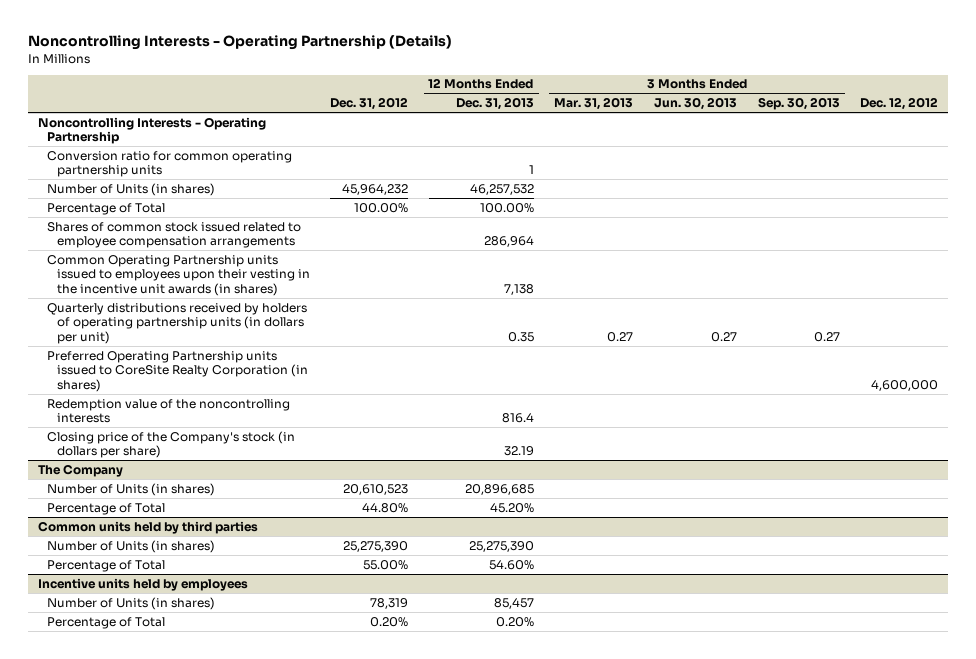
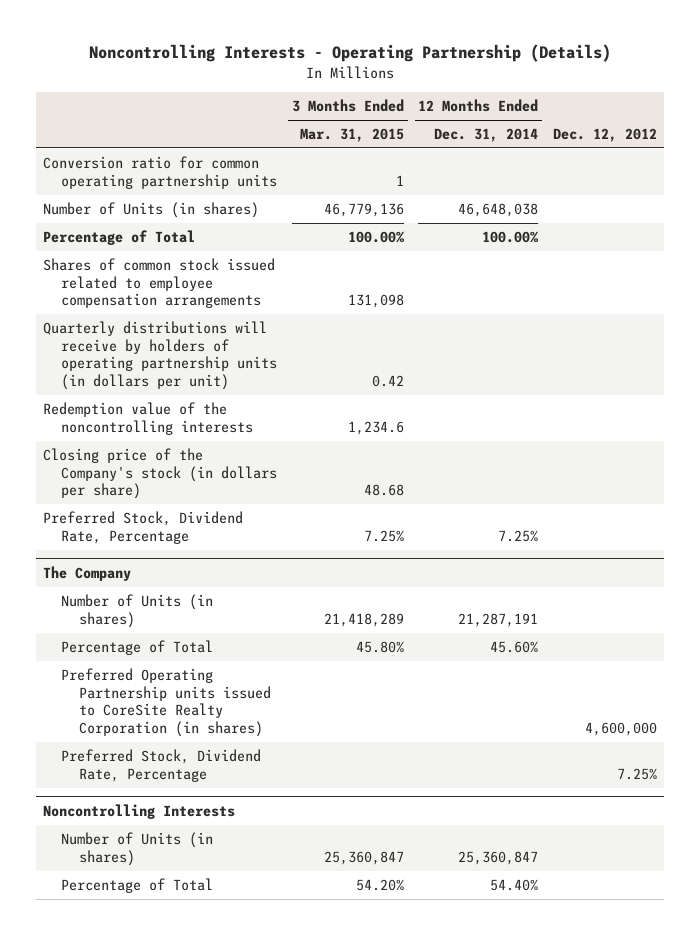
- | Dec. 31, 2012 | 12 Months Ended Dec. 31, 2013 | 3 Months Ended Mar. 31, 2013 | 3 Months Ended Jun. 30, 2013 | 3 Months Ended Sep. 30, 2013 | Dec. 12, 2012
+ | 3 Months Ended Mar. 31, 2015 | 12 Months Ended Dec. 31, 2014 | Dec. 12, 2012
- Noncontrolling Interests - Operating Partnership
- Common Operating Partnership units issued to employees upon their vesting in the incentive unit awards (in shares) | | 7,138 | | | |
- Quarterly distributions received by holders of operating partnership units (in dollars per unit) | | 0.35 | 0.27 | 0.27 | 0.27 |
- Preferred Operating Partnership units issued to CoreSite Realty Corporation (in shares) | | | | | | 4,600,000
+ Quarterly distributions will receive by holders of operating partnership units (in dollars per unit) | 0.42 | |
+ Preferred Stock, Dividend Rate, Percentage | 7.25% | 7.25% |
- Common units held by third parties
- Number of Units (in shares) | 25,275,390 | 25,275,390 | | | |
- Percentage of Total | 55.00% | 54.60% | | | |
- Incentive units held by employees
- Number of Units (in shares) | 78,319 | 85,457 | | | |
- Percentage of Total | 0.20% | 0.20% | | | |
@ The Company
+ Preferred Operating Partnership units issued to CoreSite Realty Corporation (in shares) | | | 4,600,000
+ Preferred Stock, Dividend Rate, Percentage | | | 7.25%
+ Noncontrolling Interests
+ Number of Units (in shares) | 25,360,847 | 25,360,847 |
+ Percentage of Total | 54.20% | 54.40% |

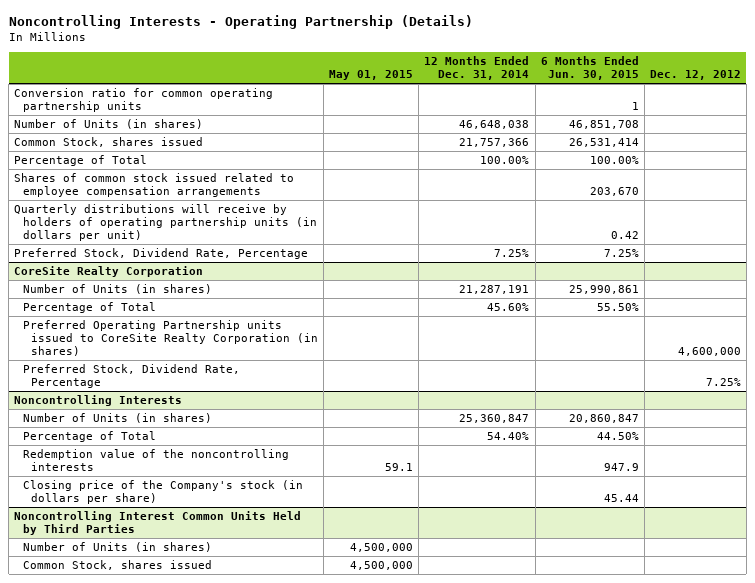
- | 3 Months Ended Mar. 31, 2015 | 12 Months Ended Dec. 31, 2014 | Dec. 12, 2012
+ | May 01, 2015 | 12 Months Ended Dec. 31, 2014 | 6 Months Ended Jun. 30, 2015 | Dec. 12, 2012
+ Common Stock, shares issued | | 21,757,366 | 26,531,414 |
- Redemption value of the noncontrolling interests | 1,234.6 | |
- Closing price of the Company's stock (in dollars per share) | 48.68 | |
- The Company
+ CoreSite Realty Corporation
@ Noncontrolling Interests
+ Redemption value of the noncontrolling interests | 59.1 | | 947.9 |
+ Closing price of the Company's stock (in dollars per share) | | | 45.44 |
+ Noncontrolling Interest Common Units Held by Third Parties
+ Number of Units (in shares) | 4,500,000 | | |
+ Common Stock, shares issued | 4,500,000 | | |

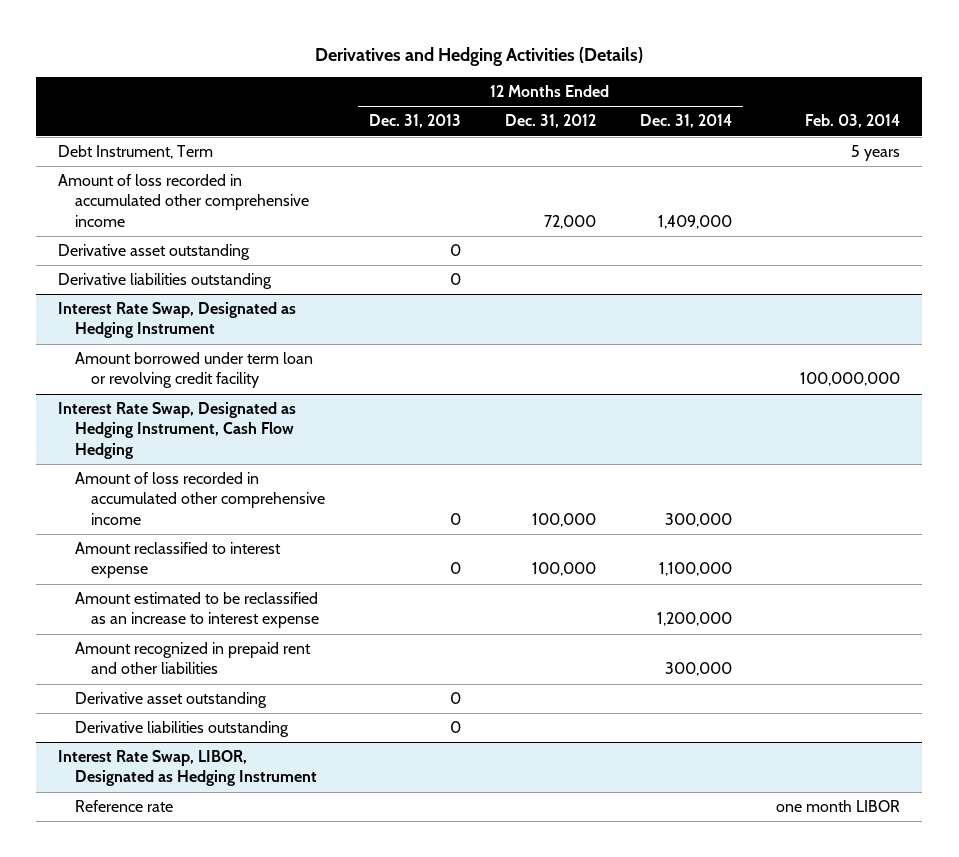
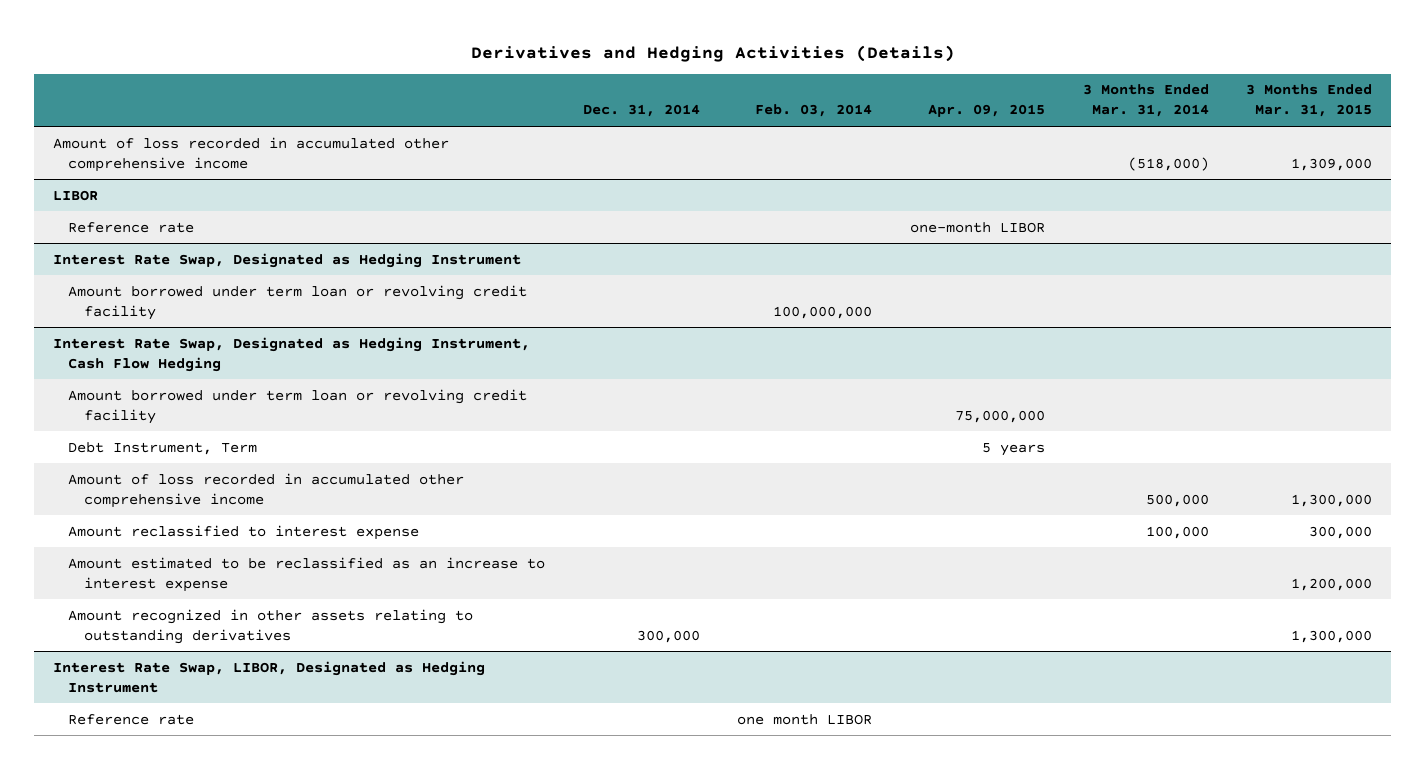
- | 12 Months Ended Dec. 31, 2013 | 12 Months Ended Dec. 31, 2012 | 12 Months Ended Dec. 31, 2014 | Feb. 03, 2014
+ | Dec. 31, 2014 | Feb. 03, 2014 | Apr. 09, 2015 | 3 Months Ended Mar. 31, 2014 | 3 Months Ended Mar. 31, 2015
- Debt Instrument, Term | | | | 5 years
- Derivative asset outstanding | 0 | | |
- Derivative liabilities outstanding | 0 | | |
+ LIBOR
+ Reference rate | | | one-month LIBOR | |
@ Interest Rate Swap, Designated as Hedging Instrument, Cash Flow Hedging
+ Amount borrowed under term loan or revolving credit facility | | | 75,000,000 | |
+ Debt Instrument, Term | | | 5 years | |
- Amount recognized in prepaid rent and other liabilities | | | 300,000 |
- Derivative asset outstanding | 0 | | |
- Derivative liabilities outstanding | 0 | | |
+ Amount recognized in other assets relating to outstanding derivatives | 300,000 | | | | 1,300,000

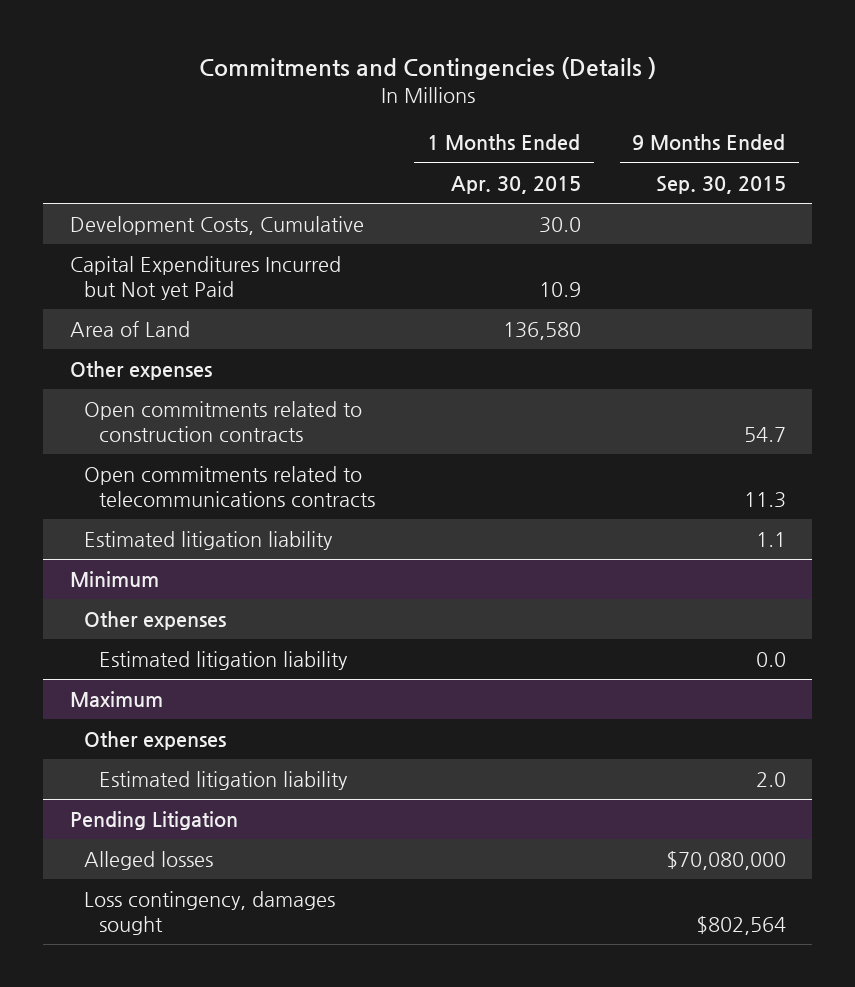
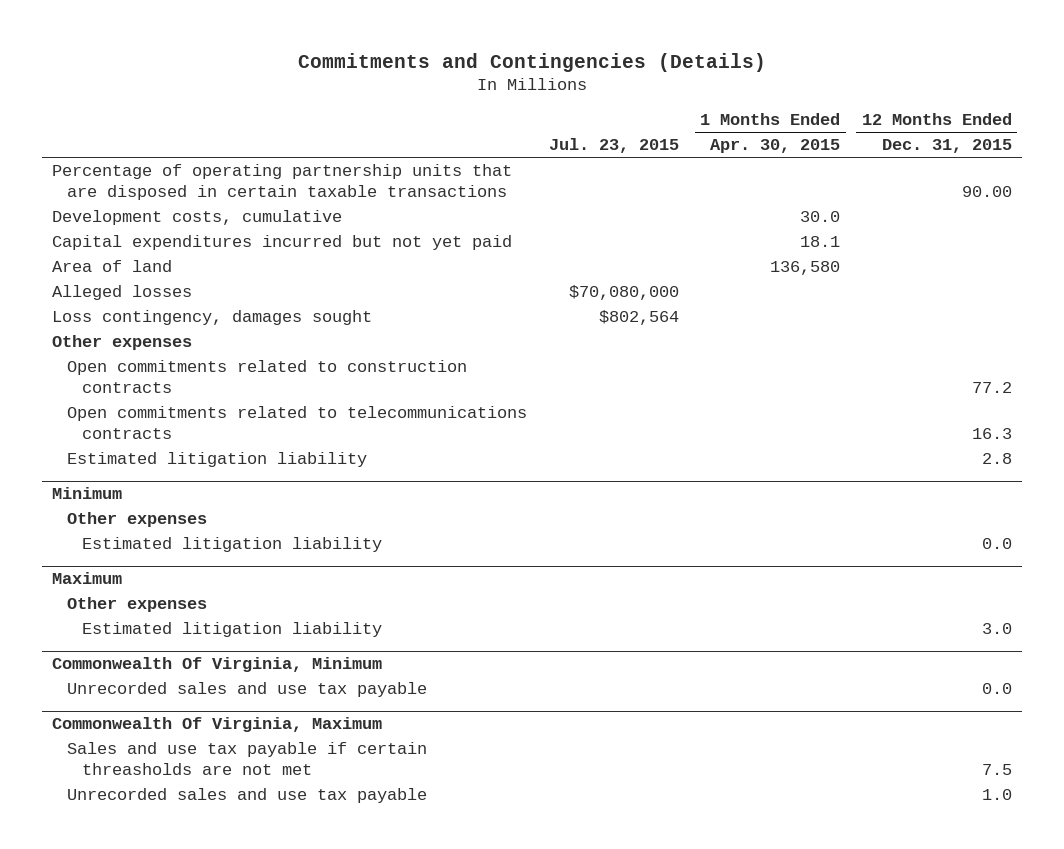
- Commitments and Contingencies (Details )
+ Commitments and Contingencies (Details)
- | 1 Months Ended Apr. 30, 2015 | 9 Months Ended Sep. 30, 2015
+ | Jul. 23, 2015 | 1 Months Ended Apr. 30, 2015 | 12 Months Ended Dec. 31, 2015
- Development Costs, Cumulative | 30.0 |
- Capital Expenditures Incurred but Not yet Paid | 10.9 |
- Area of Land | 136,580 |
+ Percentage of operating partnership units that are disposed in certain taxable transactions | | | 90.00
+ Development costs, cumulative | | 30.0 |
+ Capital expenditures incurred but not yet paid | | 18.1 |
+ Area of land | | 136,580 |
+ Alleged losses | $70,080,000 | |
+ Loss contingency, damages sought | $802,564 | |
- Pending Litigation
- Alleged losses | | $70,080,000
- Loss contingency, damages sought | | $802,564
+ Commonwealth Of Virginia, Minimum
+ Unrecorded sales and use tax payable | | | 0.0
+ Commonwealth Of Virginia, Maximum
+ Sales and use tax payable if certain threasholds are not met | | | 7.5
+ Unrecorded sales and use tax payable | | | 1.0

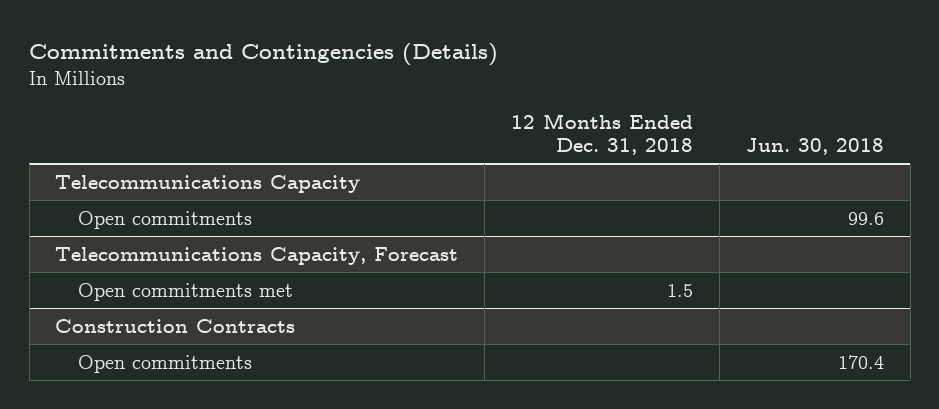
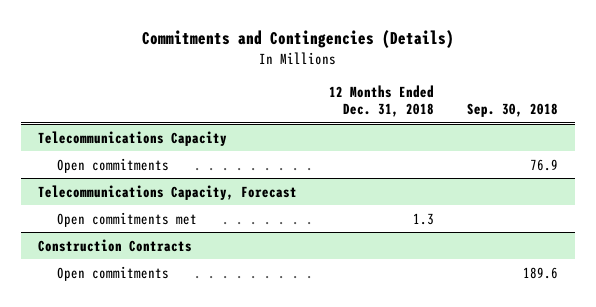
- | 12 Months Ended Dec. 31, 2018 | Jun. 30, 2018
+ | 12 Months Ended Dec. 31, 2018 | Sep. 30, 2018
@ Telecommunications Capacity, Forecast
- Open commitments met | 1.5 |
+ Open commitments met | 1.3 |

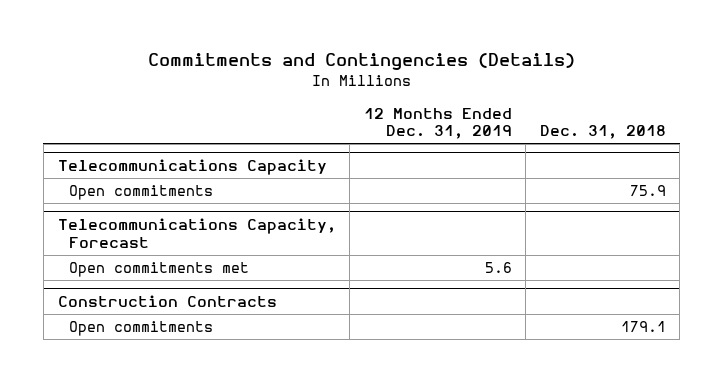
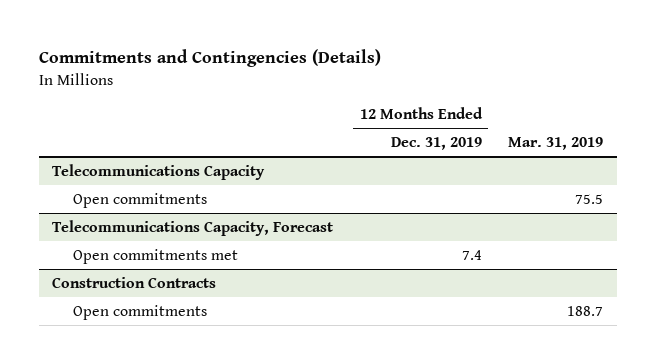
- | 12 Months Ended Dec. 31, 2019 | Dec. 31, 2018
+ | 12 Months Ended Dec. 31, 2019 | Mar. 31, 2019
@ Telecommunications Capacity, Forecast
- Open commitments met | 5.6 |
+ Open commitments met | 7.4 |

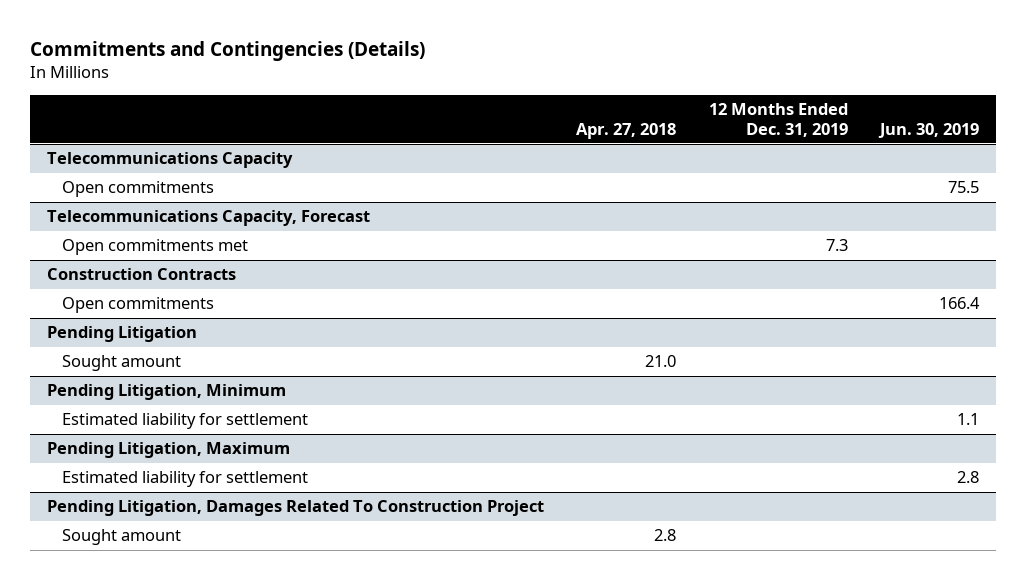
- | 12 Months Ended Dec. 31, 2019 | Mar. 31, 2019
+ | Apr. 27, 2018 | 12 Months Ended Dec. 31, 2019 | Jun. 30, 2019
@ Telecommunications Capacity, Forecast
- Open commitments met | 7.4 |
+ Open commitments met | | 7.3 |
+ Pending Litigation
+ Sought amount | 21.0 | |
+ Pending Litigation, Minimum
+ Estimated liability for settlement | | | 1.1
+ Pending Litigation, Maximum
+ Estimated liability for settlement | | | 2.8
+ Pending Litigation, Damages Related To Construction Project
+ Sought amount | 2.8 | |

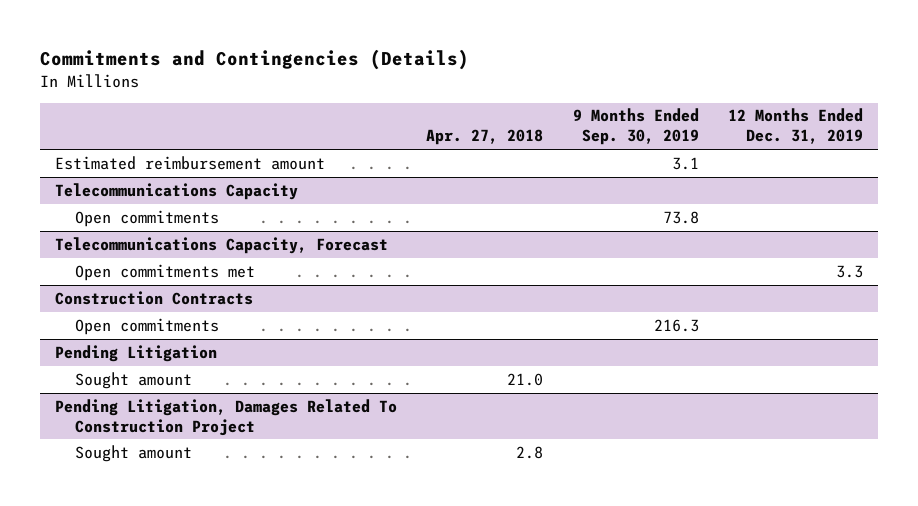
- | Apr. 27, 2018 | 12 Months Ended Dec. 31, 2019 | Jun. 30, 2019
+ | Apr. 27, 2018 | 9 Months Ended Sep. 30, 2019 | 12 Months Ended Dec. 31, 2019
+ Estimated reimbursement amount | | 3.1 |
@ Telecommunications Capacity, Forecast
- Open commitments met | | 7.3 |
+ Open commitments met | | | 3.3
- Pending Litigation, Minimum
- Estimated liability for settlement | | | 1.1
- Pending Litigation, Maximum
- Estimated liability for settlement | | | 2.8

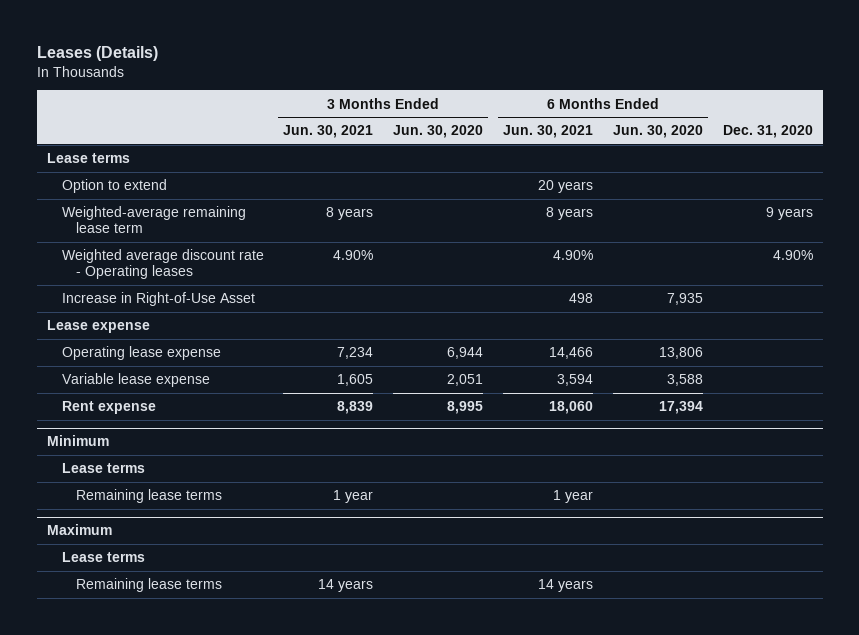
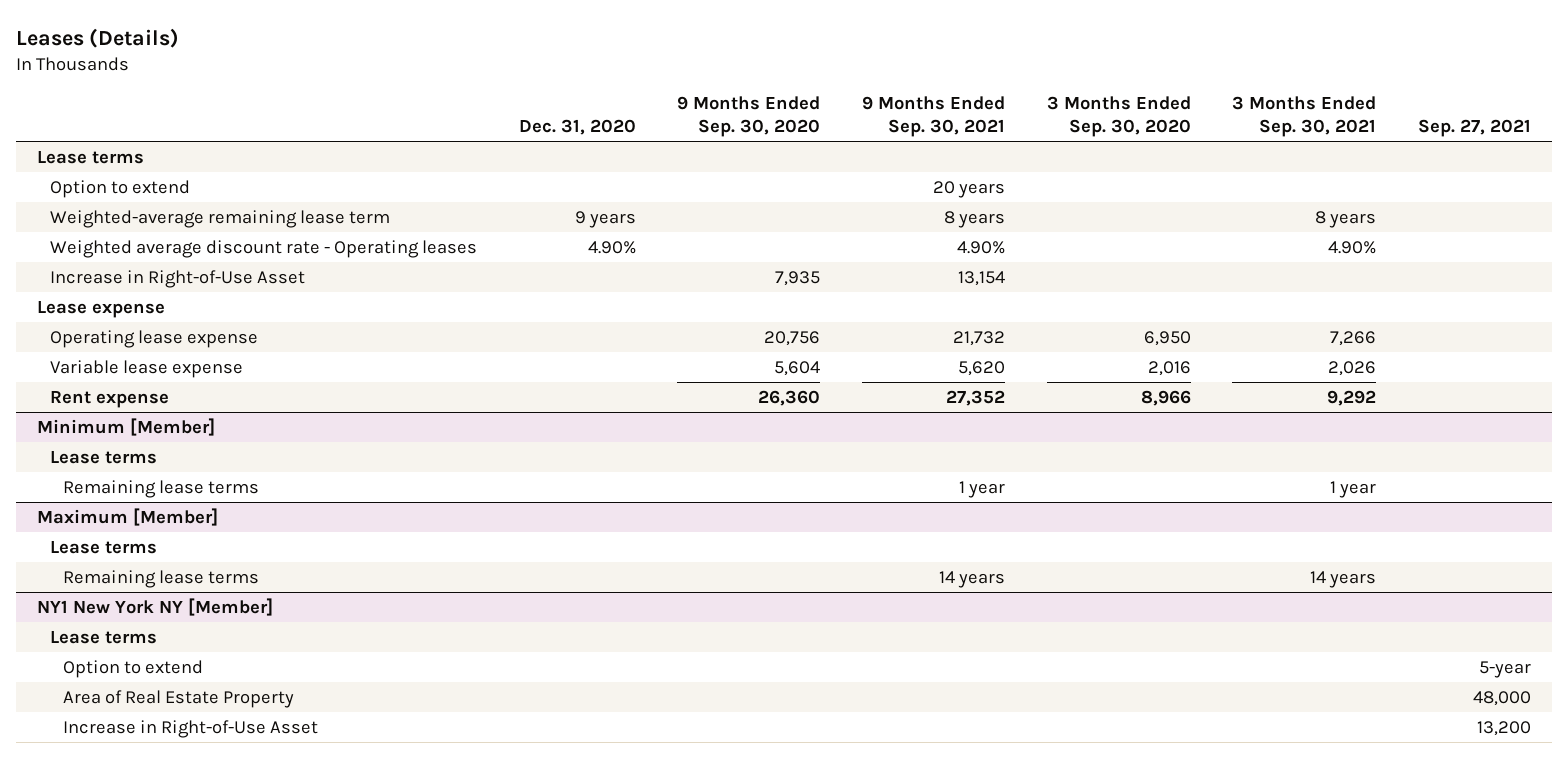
- | 3 Months Ended Jun. 30, 2021 | 3 Months Ended Jun. 30, 2020 | 6 Months Ended Jun. 30, 2021 | 6 Months Ended Jun. 30, 2020 | Dec. 31, 2020
+ | Dec. 31, 2020 | 9 Months Ended Sep. 30, 2020 | 9 Months Ended Sep. 30, 2021 | 3 Months Ended Sep. 30, 2020 | 3 Months Ended Sep. 30, 2021 | Sep. 27, 2021
- Minimum
+ Minimum [Member]
- Maximum
+ Maximum [Member]
+ NY1 New York NY [Member]
+ Lease terms
+ Option to extend | | | | | | 5-year
+ Area of Real Estate Property | | | | | | 48,000
+ Increase in Right-of-Use Asset | | | | | | 13,200

